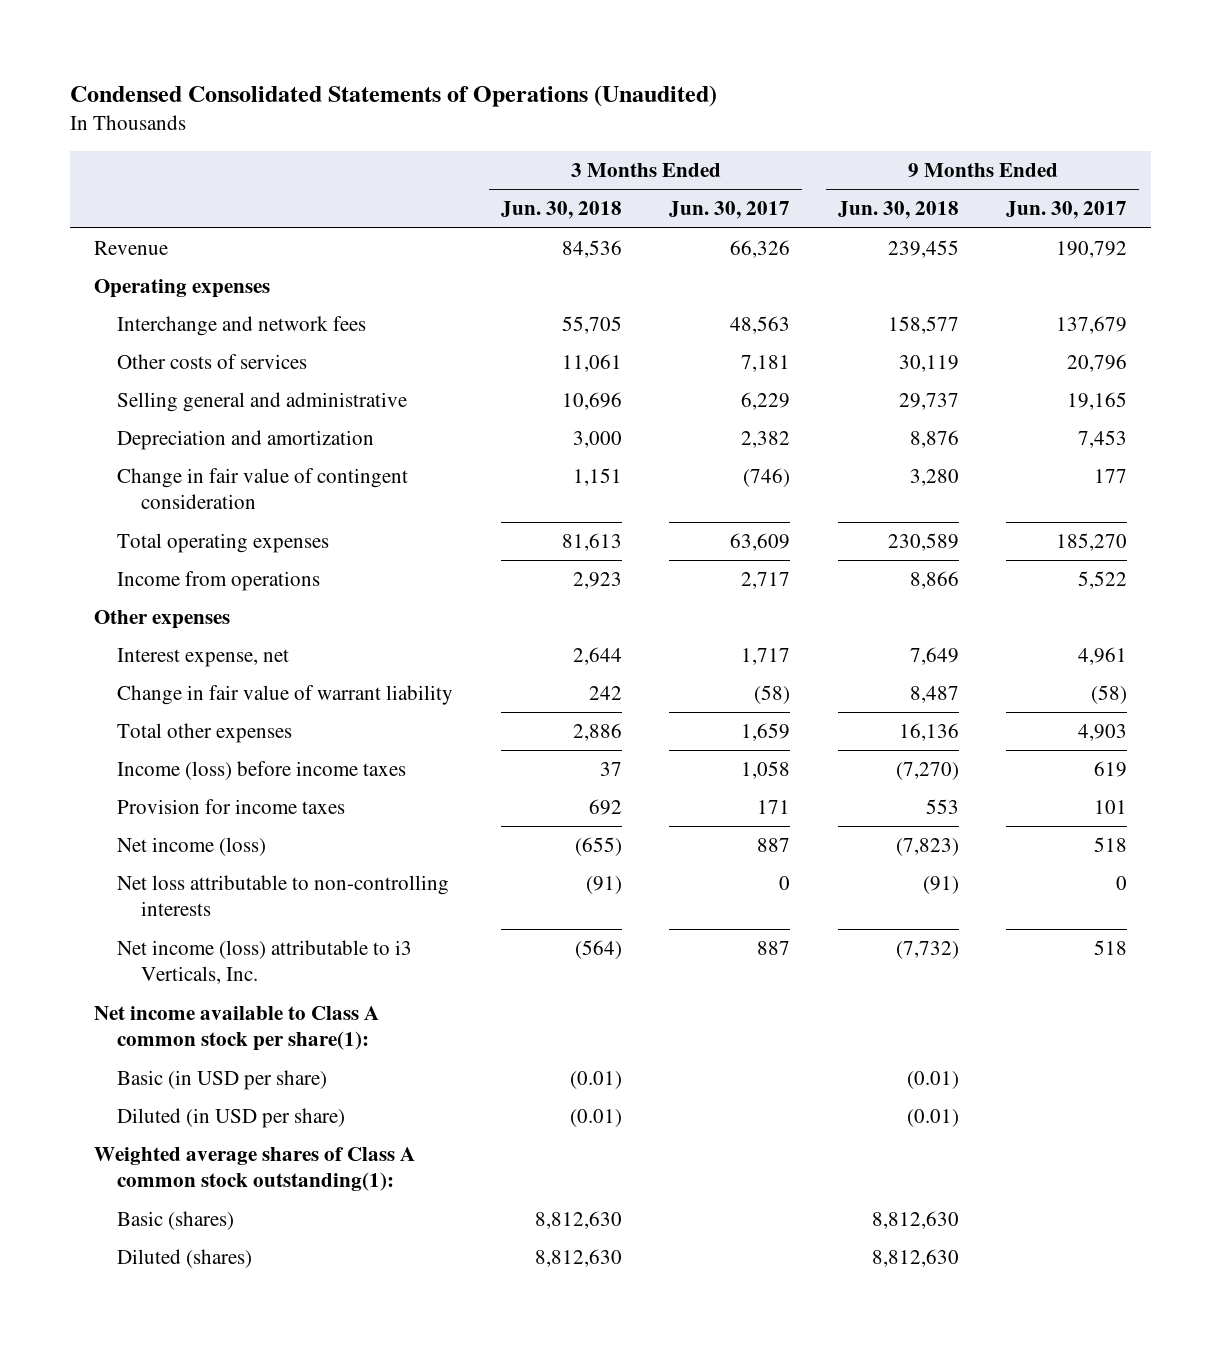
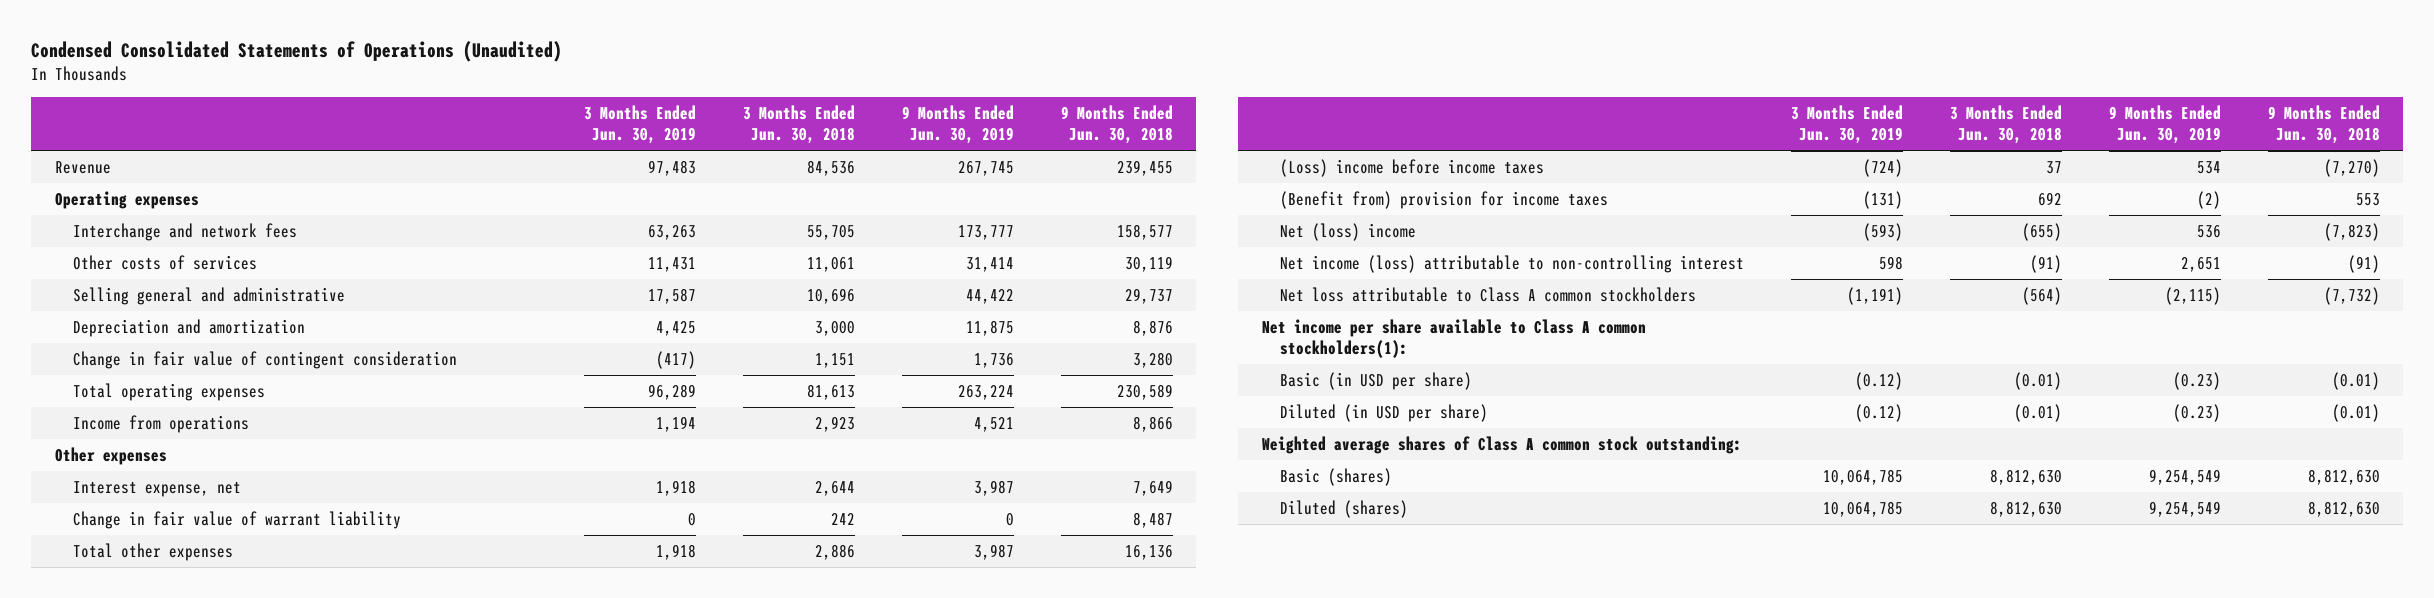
- | 3 Months Ended Jun. 30, 2018 | 3 Months Ended Jun. 30, 2017 | 9 Months Ended Jun. 30, 2018 | 9 Months Ended Jun. 30, 2017
+ | 3 Months Ended Jun. 30, 2019 | 3 Months Ended Jun. 30, 2018 | 9 Months Ended Jun. 30, 2019 | 9 Months Ended Jun. 30, 2018
- Income (loss) before income taxes | 37 | 1,058 | (7,270) | 619
- Provision for income taxes | 692 | 171 | 553 | 101
- Net income (loss) | (655) | 887 | (7,823) | 518
- Net loss attributable to non-controlling interests | (91) | 0 | (91) | 0
- Net income (loss) attributable to i3 Verticals, Inc. | (564) | 887 | (7,732) | 518
- Net income available to Class A common stock per share(1):
+ (Loss) income before income taxes | (724) | 37 | 534 | (7,270)
+ (Benefit from) provision for income taxes | (131) | 692 | (2) | 553
+ Net (loss) income | (593) | (655) | 536 | (7,823)
+ Net income (loss) attributable to non-controlling interest | 598 | (91) | 2,651 | (91)
+ Net loss attributable to Class A common stockholders | (1,191) | (564) | (2,115) | (7,732)
+ Net income per share available to Class A common stockholders(1):
- Weighted average shares of Class A common stock outstanding(1):
+ Weighted average shares of Class A common stock outstanding:

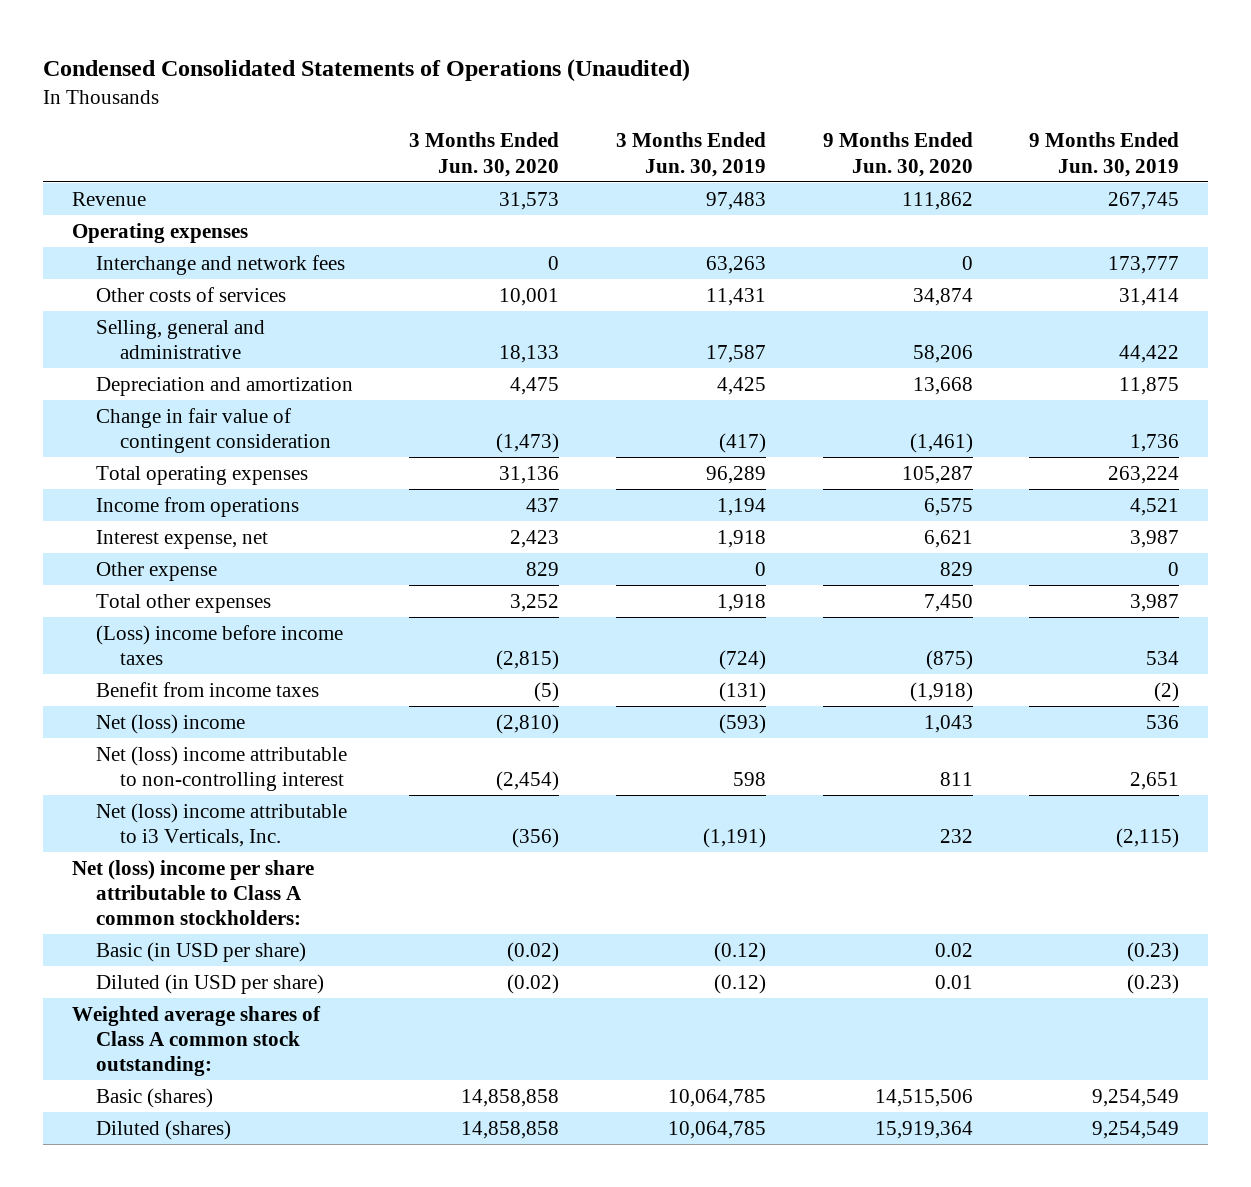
- | 3 Months Ended Jun. 30, 2019 | 3 Months Ended Jun. 30, 2018 | 9 Months Ended Jun. 30, 2019 | 9 Months Ended Jun. 30, 2018
+ | 3 Months Ended Jun. 30, 2020 | 3 Months Ended Jun. 30, 2019 | 9 Months Ended Jun. 30, 2020 | 9 Months Ended Jun. 30, 2019
- Selling general and administrative | 17,587 | 10,696 | 44,422 | 29,737
+ Selling, general and administrative | 18,133 | 17,587 | 58,206 | 44,422
- Other expenses
- Change in fair value of warrant liability | 0 | 242 | 0 | 8,487
+ Other expense | 829 | 0 | 829 | 0
- (Benefit from) provision for income taxes | (131) | 692 | (2) | 553
+ Benefit from income taxes | (5) | (131) | (1,918) | (2)
- Net income (loss) attributable to non-controlling interest | 598 | (91) | 2,651 | (91)
- Net loss attributable to Class A common stockholders | (1,191) | (564) | (2,115) | (7,732)
- Net income per share available to Class A common stockholders(1):
+ Net (loss) income attributable to non-controlling interest | (2,454) | 598 | 811 | 2,651
+ Net (loss) income attributable to i3 Verticals, Inc. | (356) | (1,191) | 232 | (2,115)
+ Net (loss) income per share attributable to Class A common stockholders:

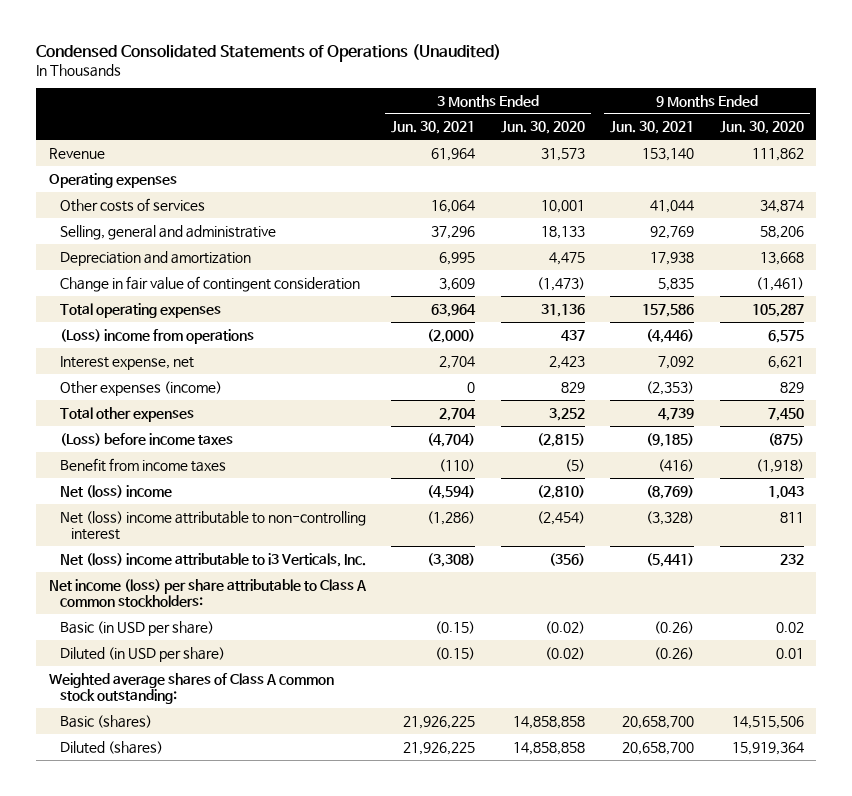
- | 3 Months Ended Jun. 30, 2020 | 3 Months Ended Jun. 30, 2019 | 9 Months Ended Jun. 30, 2020 | 9 Months Ended Jun. 30, 2019
+ | 3 Months Ended Jun. 30, 2021 | 3 Months Ended Jun. 30, 2020 | 9 Months Ended Jun. 30, 2021 | 9 Months Ended Jun. 30, 2020
- Interchange and network fees | 0 | 63,263 | 0 | 173,777
- Income from operations | 437 | 1,194 | 6,575 | 4,521
+ (Loss) income from operations | (2,000) | 437 | (4,446) | 6,575
- Other expense | 829 | 0 | 829 | 0
+ Other expenses (income) | 0 | 829 | (2,353) | 829
- (Loss) income before income taxes | (2,815) | (724) | (875) | 534
+ (Loss) before income taxes | (4,704) | (2,815) | (9,185) | (875)
- Net (loss) income per share attributable to Class A common stockholders:
+ Net income (loss) per share attributable to Class A common stockholders:

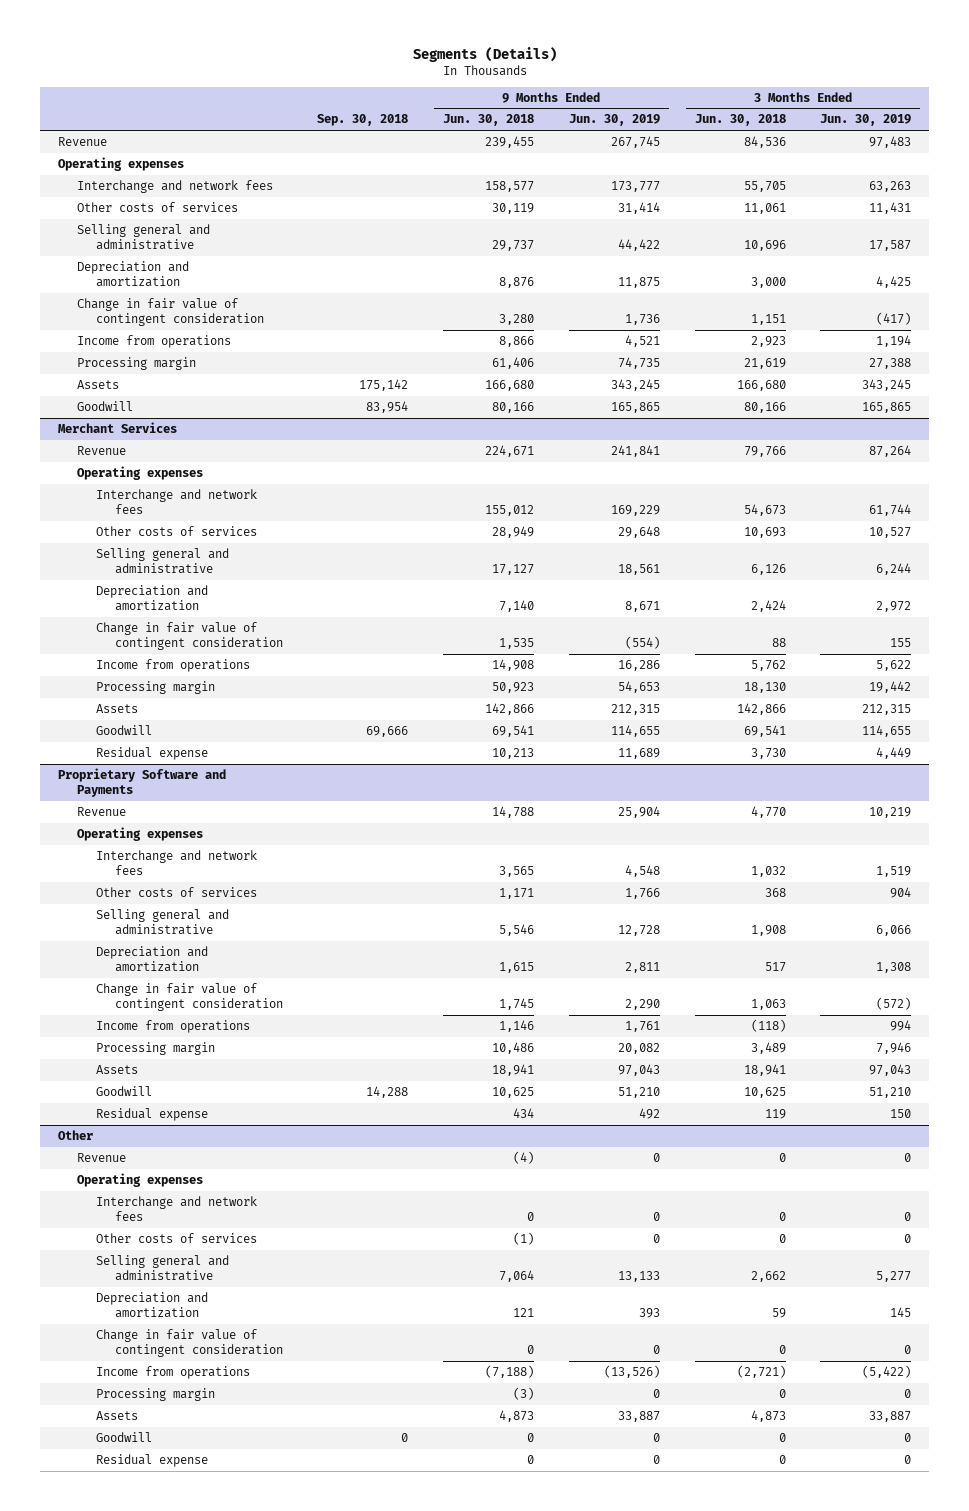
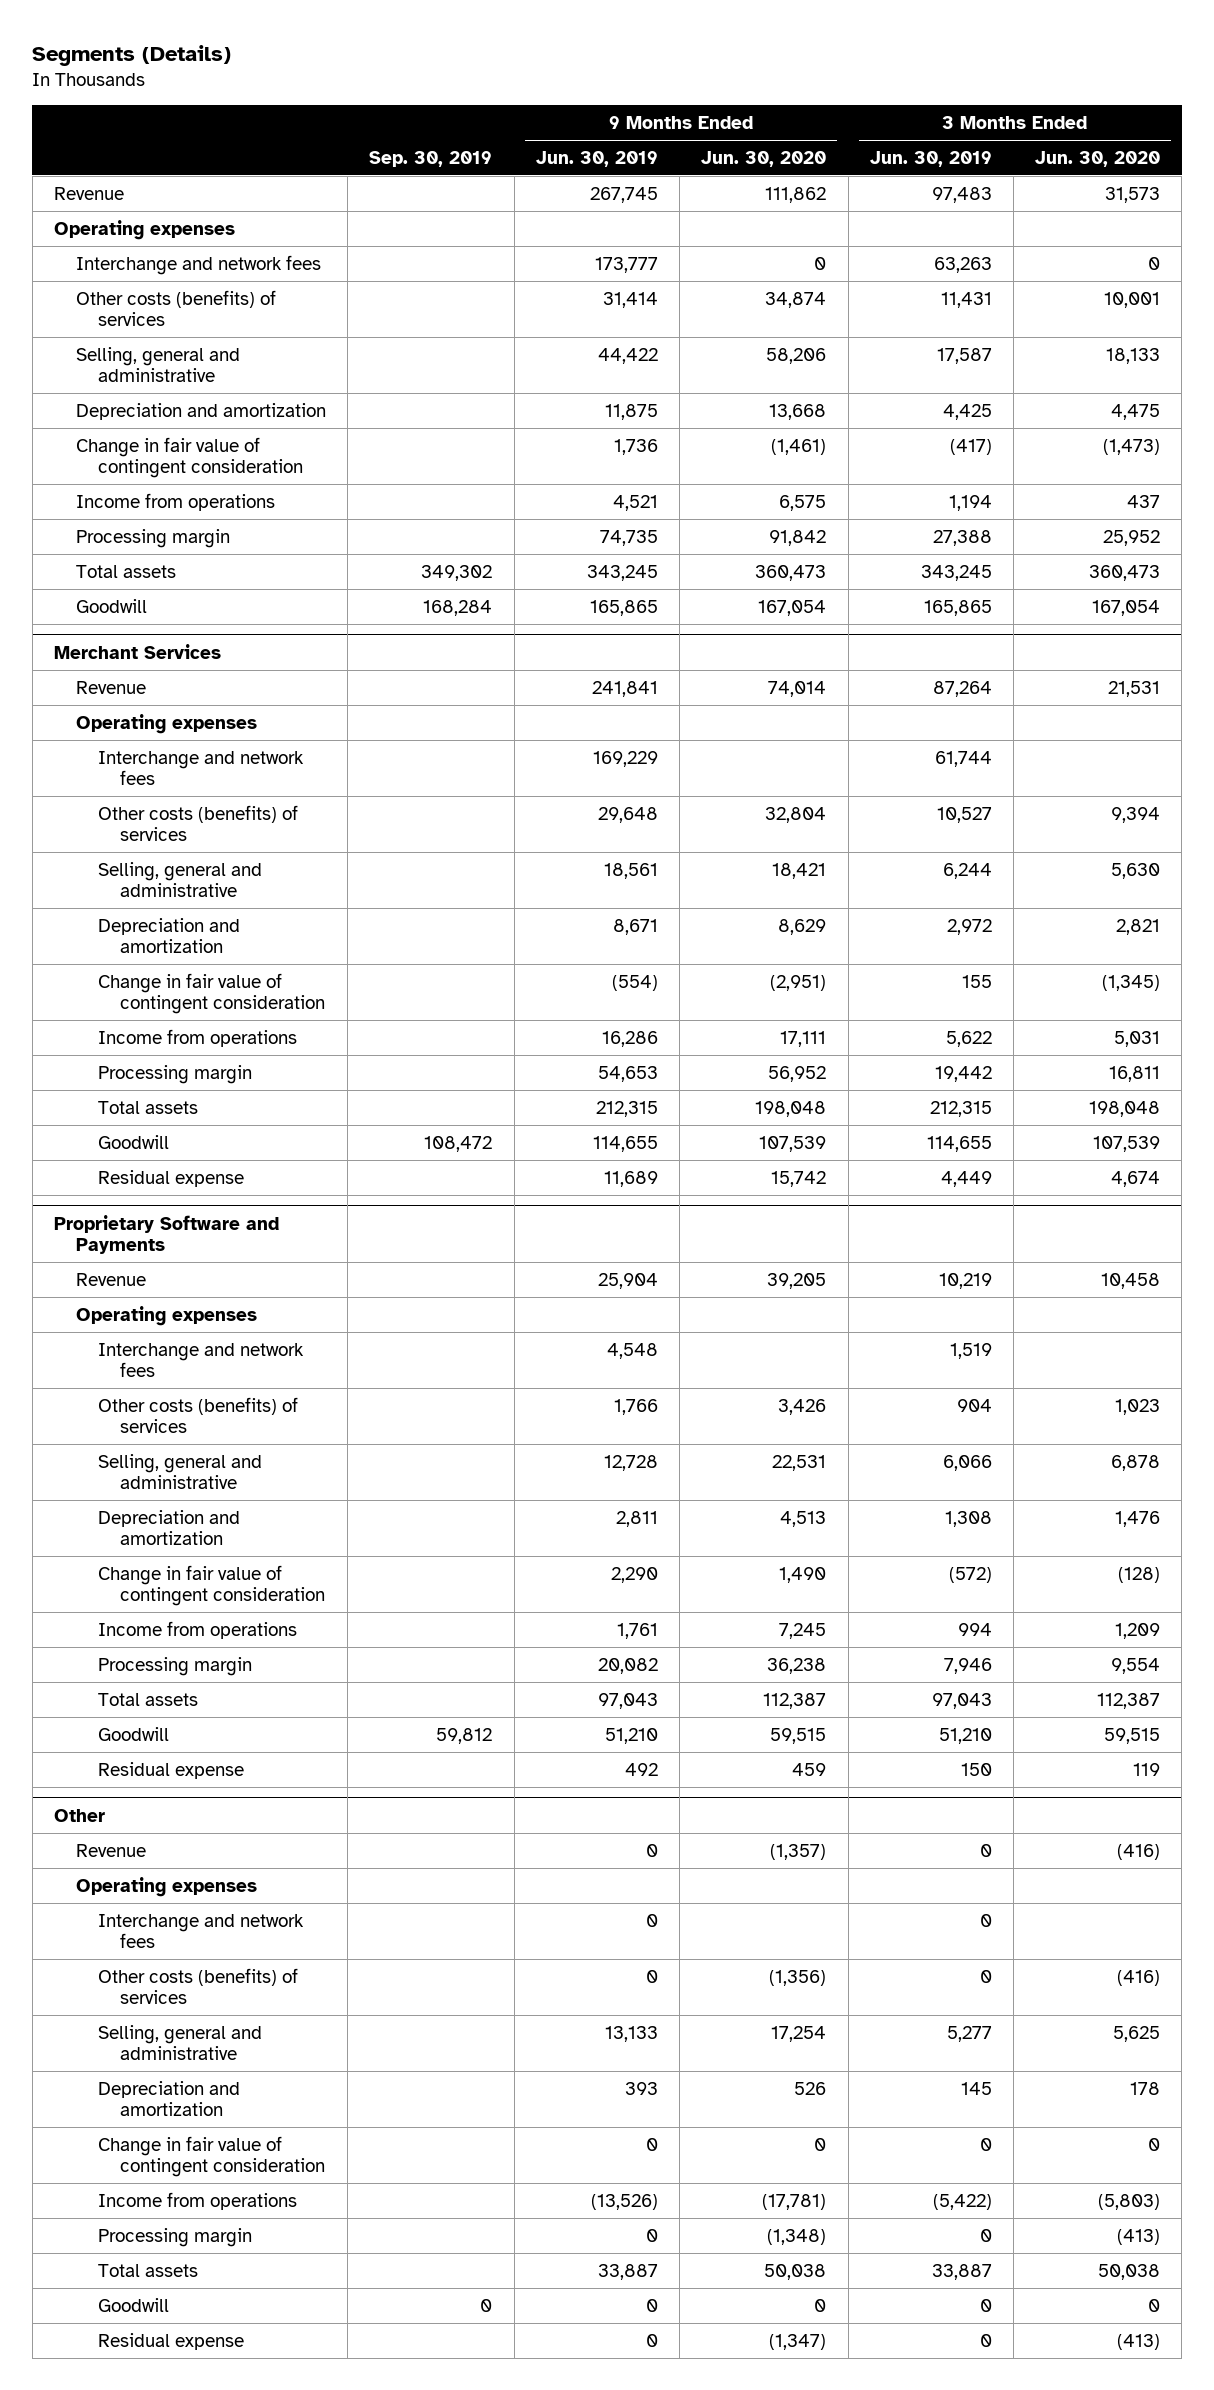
- | Sep. 30, 2018 | 9 Months Ended Jun. 30, 2018 | 9 Months Ended Jun. 30, 2019 | 3 Months Ended Jun. 30, 2018 | 3 Months Ended Jun. 30, 2019
+ | Sep. 30, 2019 | 9 Months Ended Jun. 30, 2019 | 9 Months Ended Jun. 30, 2020 | 3 Months Ended Jun. 30, 2019 | 3 Months Ended Jun. 30, 2020
- Other costs of services | | 30,119 | 31,414 | 11,061 | 11,431
- Selling general and administrative | | 29,737 | 44,422 | 10,696 | 17,587
+ Other costs (benefits) of services | | 31,414 | 34,874 | 11,431 | 10,001
+ Selling, general and administrative | | 44,422 | 58,206 | 17,587 | 18,133
- Assets | 175,142 | 166,680 | 343,245 | 166,680 | 343,245
+ Total assets | 349,302 | 343,245 | 360,473 | 343,245 | 360,473
@ Merchant Services
- Other costs of services | | 28,949 | 29,648 | 10,693 | 10,527
- Selling general and administrative | | 17,127 | 18,561 | 6,126 | 6,244
+ Other costs (benefits) of services | | 29,648 | 32,804 | 10,527 | 9,394
+ Selling, general and administrative | | 18,561 | 18,421 | 6,244 | 5,630
- Assets | | 142,866 | 212,315 | 142,866 | 212,315
+ Total assets | | 212,315 | 198,048 | 212,315 | 198,048
@ Proprietary Software and Payments
- Other costs of services | | 1,171 | 1,766 | 368 | 904
- Selling general and administrative | | 5,546 | 12,728 | 1,908 | 6,066
+ Other costs (benefits) of services | | 1,766 | 3,426 | 904 | 1,023
+ Selling, general and administrative | | 12,728 | 22,531 | 6,066 | 6,878
- Assets | | 18,941 | 97,043 | 18,941 | 97,043
+ Total assets | | 97,043 | 112,387 | 97,043 | 112,387
@ Other
- Other costs of services | | (1) | 0 | 0 | 0
- Selling general and administrative | | 7,064 | 13,133 | 2,662 | 5,277
+ Other costs (benefits) of services | | 0 | (1,356) | 0 | (416)
+ Selling, general and administrative | | 13,133 | 17,254 | 5,277 | 5,625
- Assets | | 4,873 | 33,887 | 4,873 | 33,887
+ Total assets | | 33,887 | 50,038 | 33,887 | 50,038

